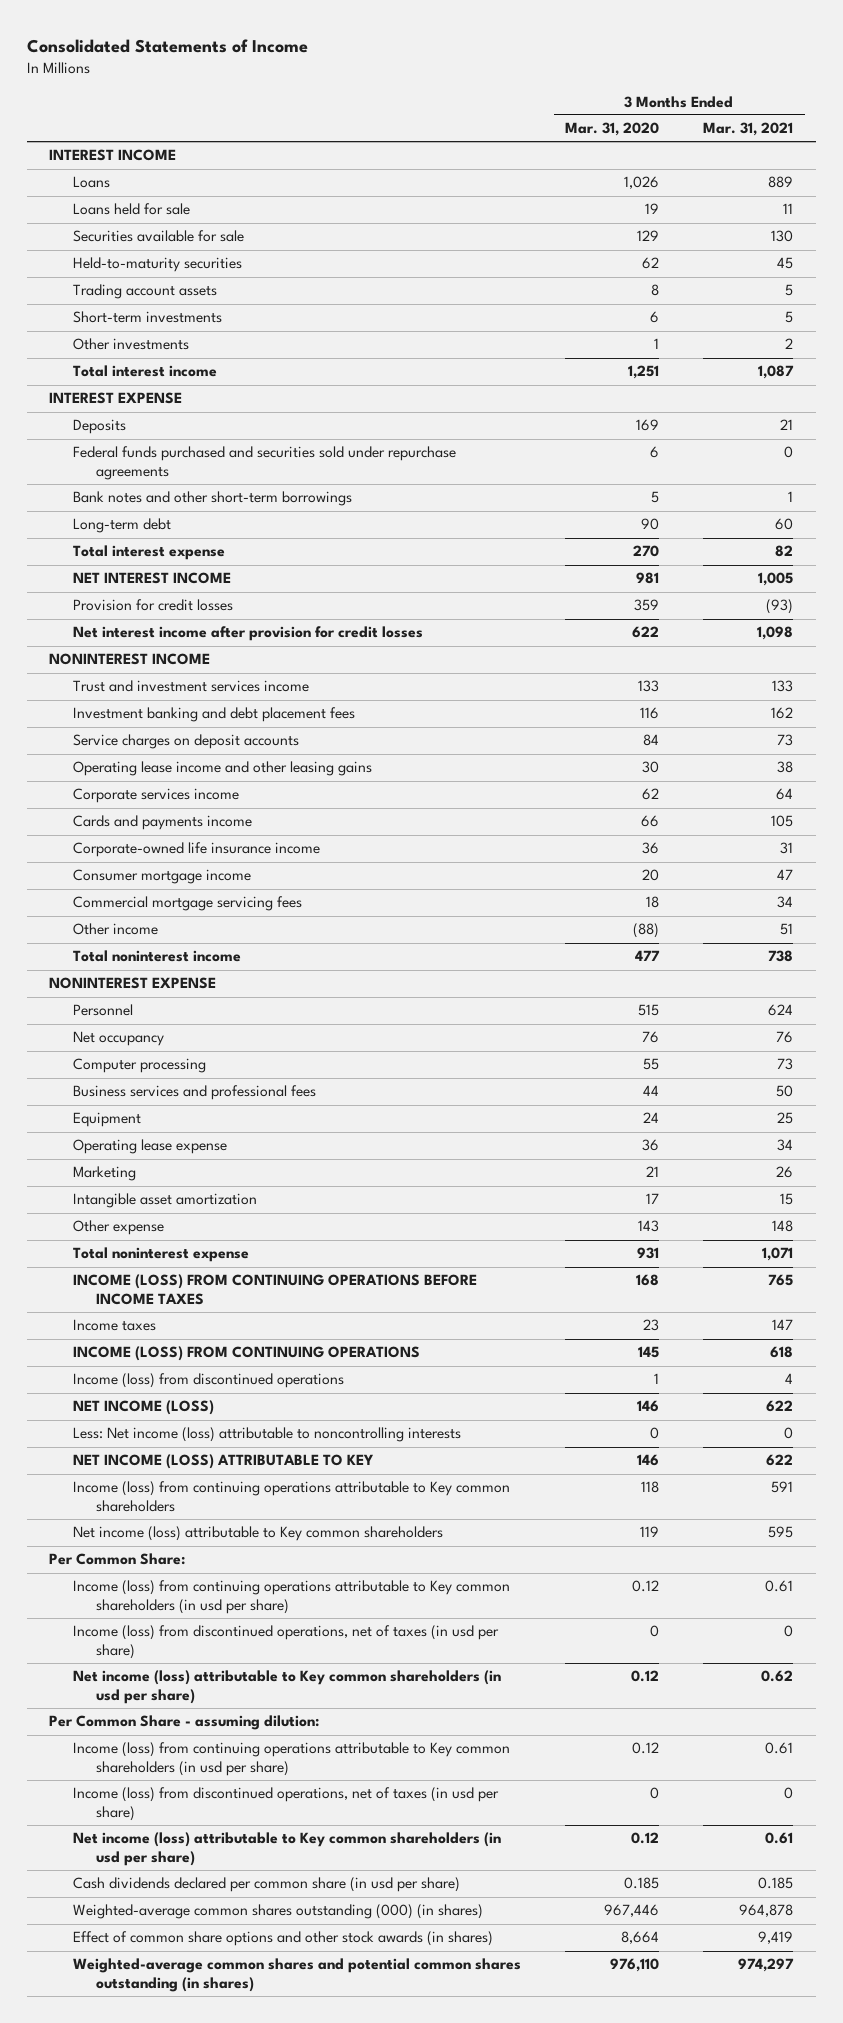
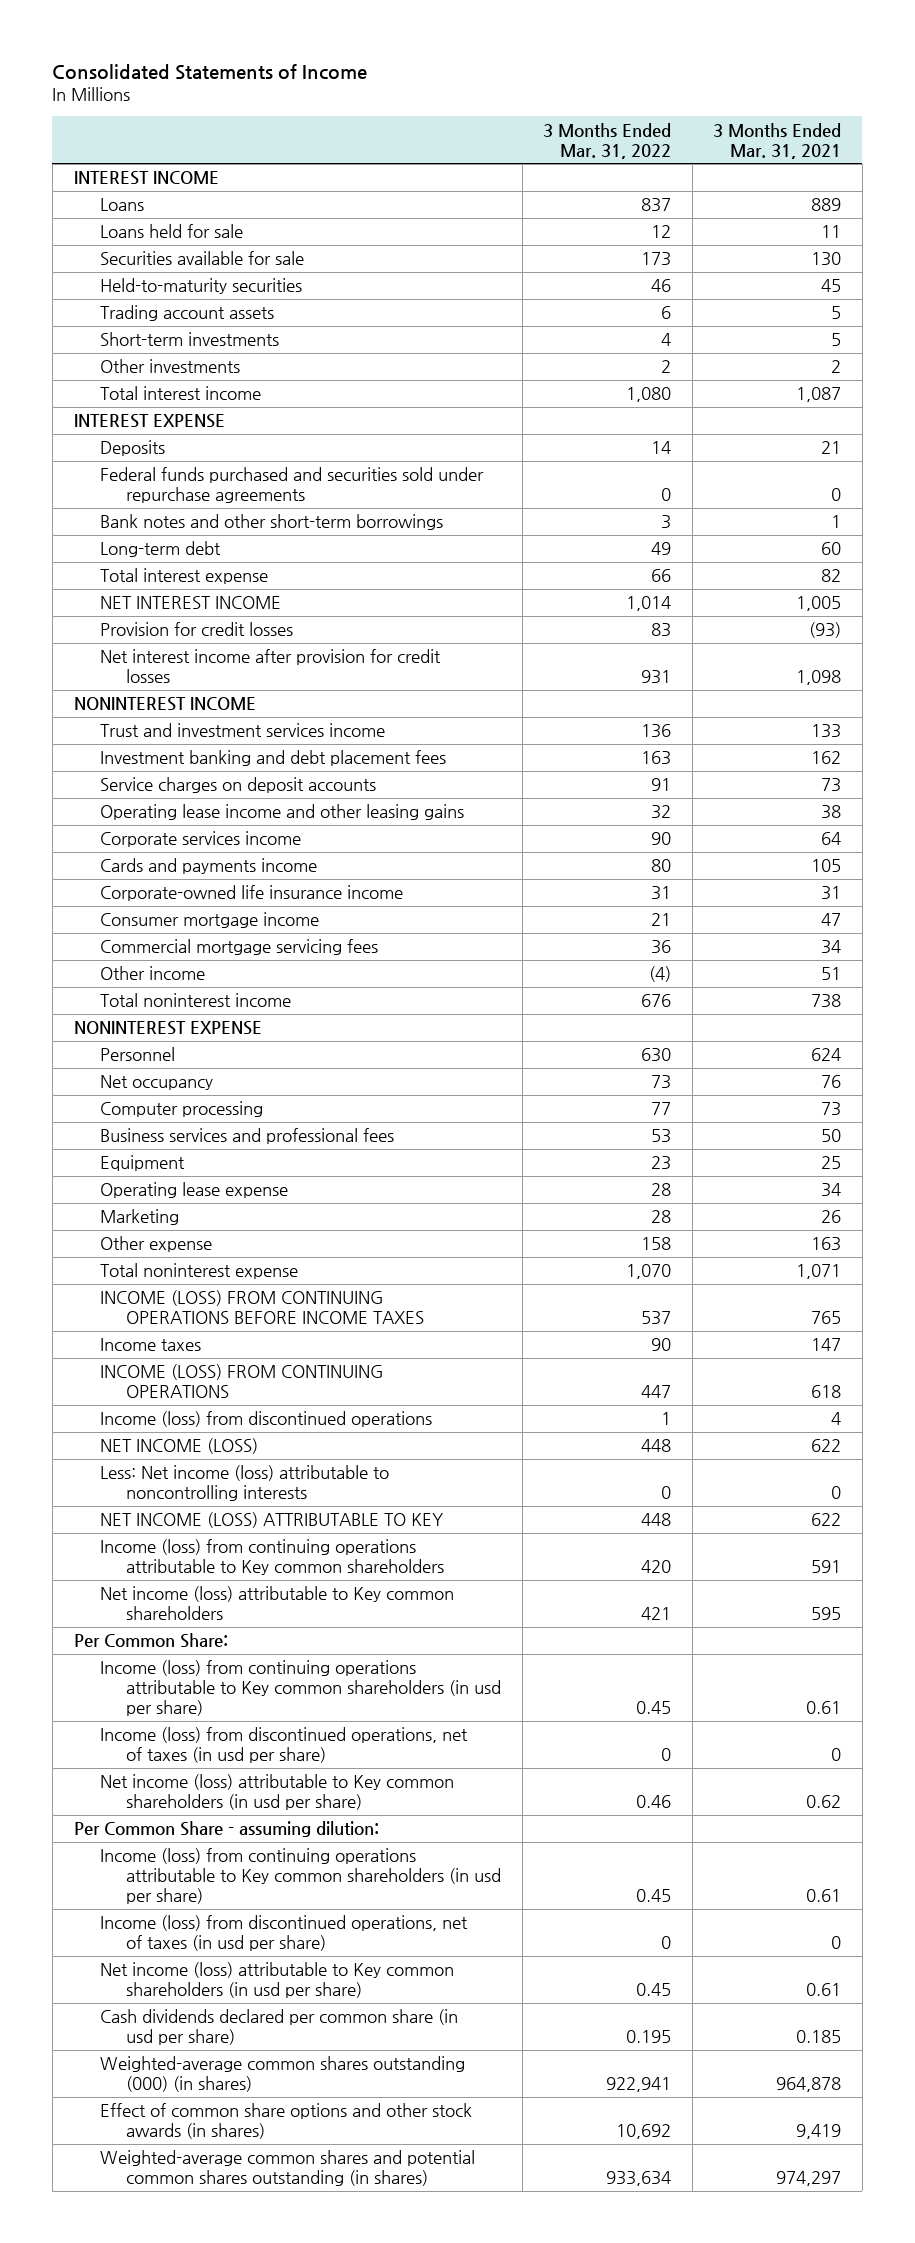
- | 3 Months Ended Mar. 31, 2020 | 3 Months Ended Mar. 31, 2021
+ | 3 Months Ended Mar. 31, 2022 | 3 Months Ended Mar. 31, 2021
- Intangible asset amortization | 17 | 15
- Other expense | 143 | 148
+ Other expense | 158 | 163

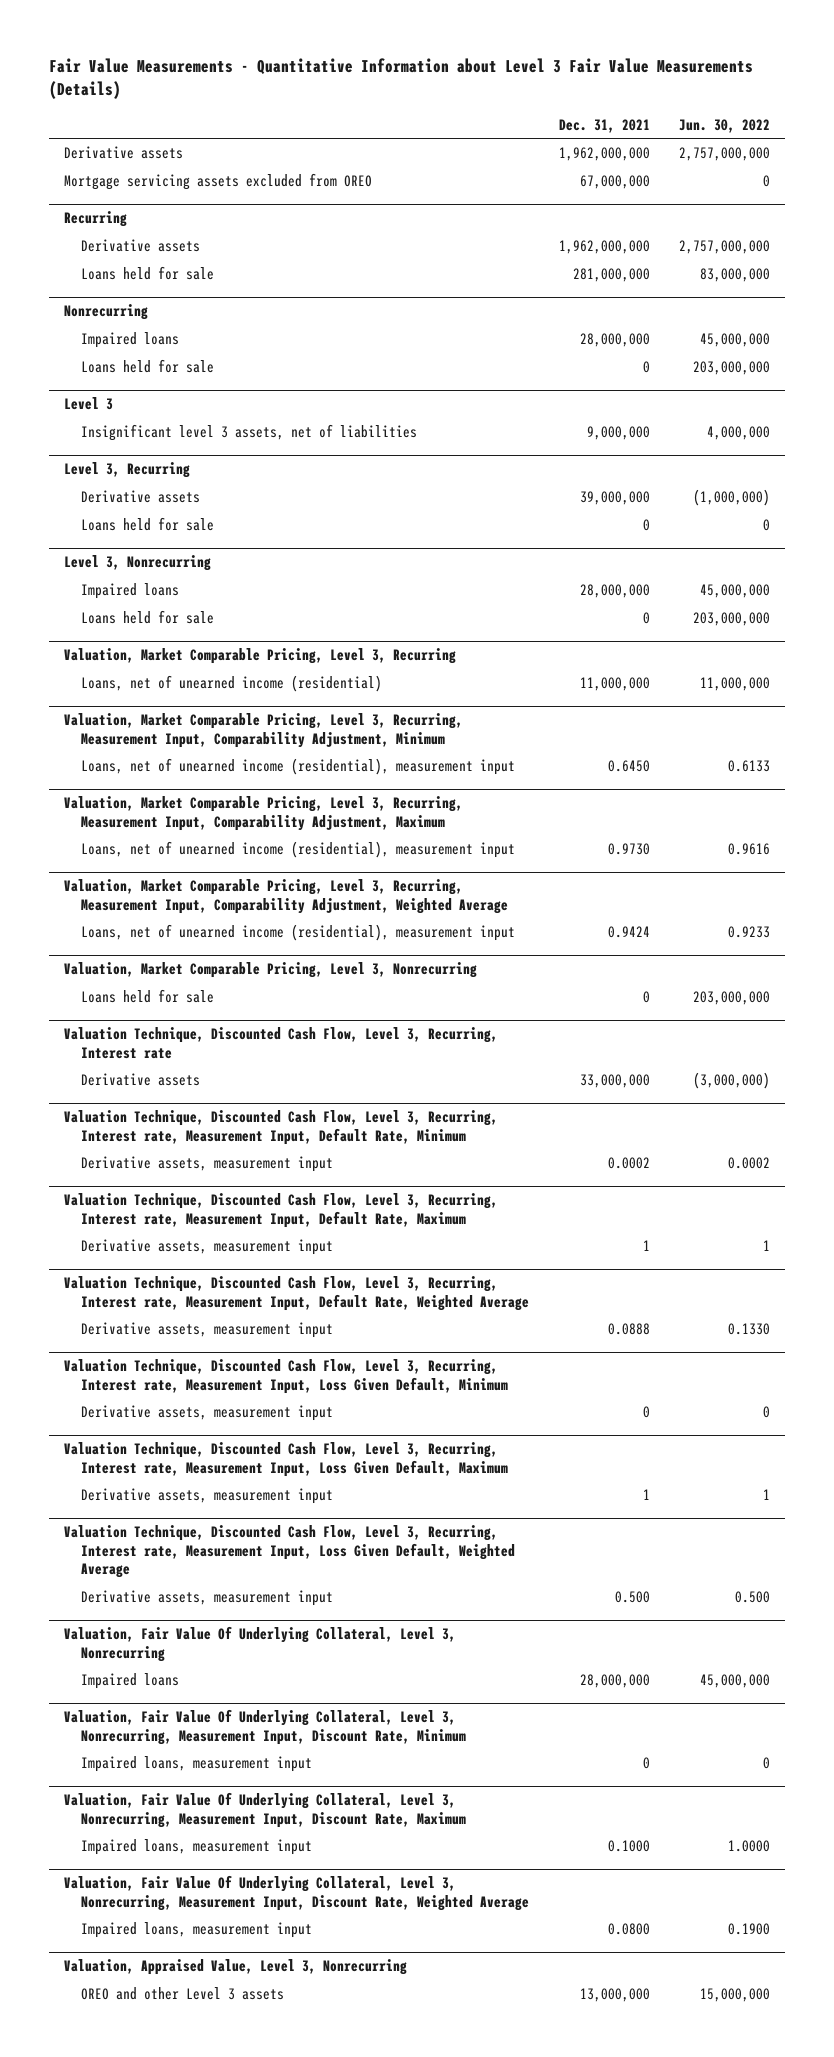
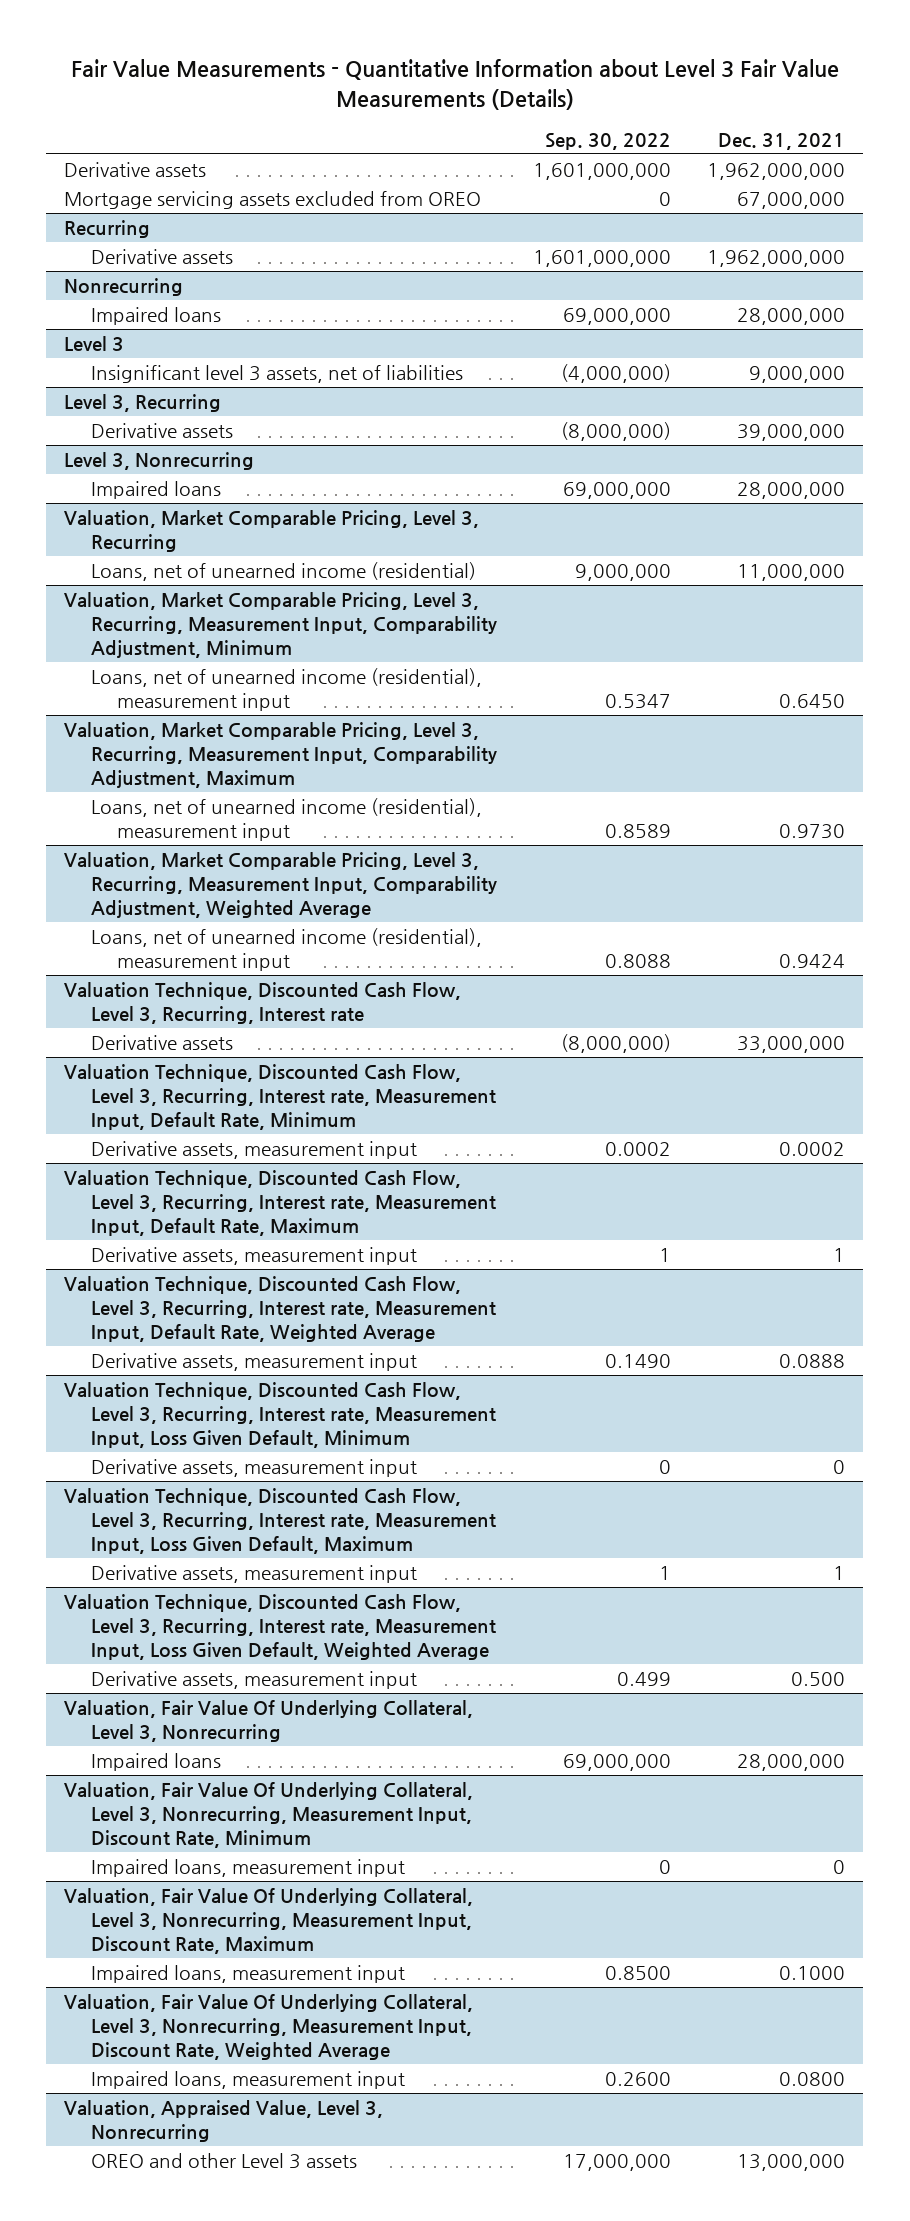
- | Dec. 31, 2021 | Jun. 30, 2022
+ | Sep. 30, 2022 | Dec. 31, 2021
@ Recurring
- Loans held for sale | 281,000,000 | 83,000,000
@ Nonrecurring
- Loans held for sale | 0 | 203,000,000
@ Level 3, Recurring
- Loans held for sale | 0 | 0
@ Level 3, Nonrecurring
- Loans held for sale | 0 | 203,000,000
- Valuation, Market Comparable Pricing, Level 3, Nonrecurring
- Loans held for sale | 0 | 203,000,000

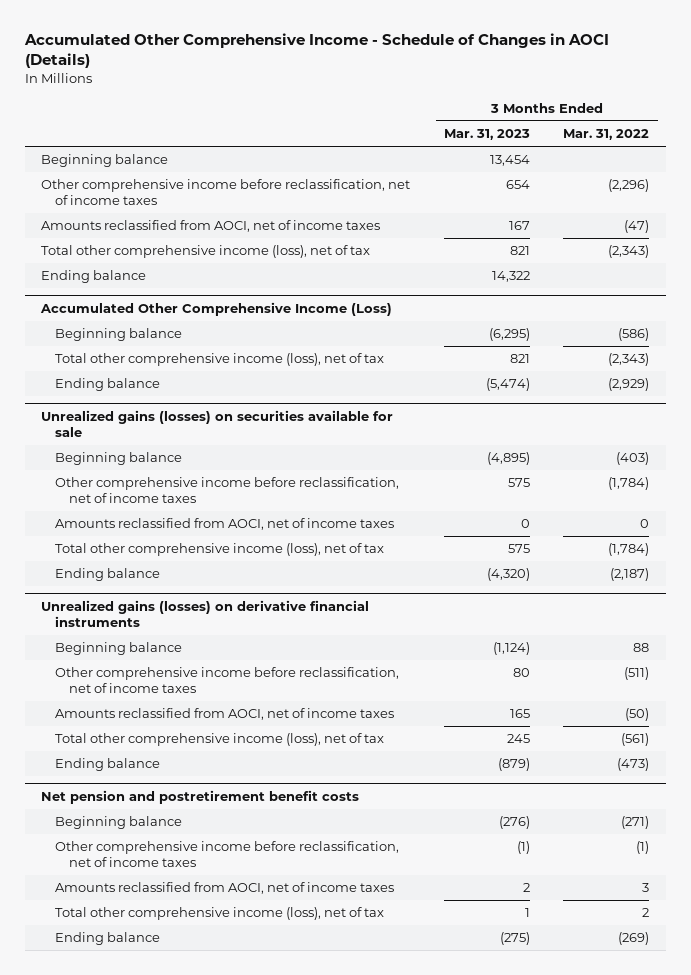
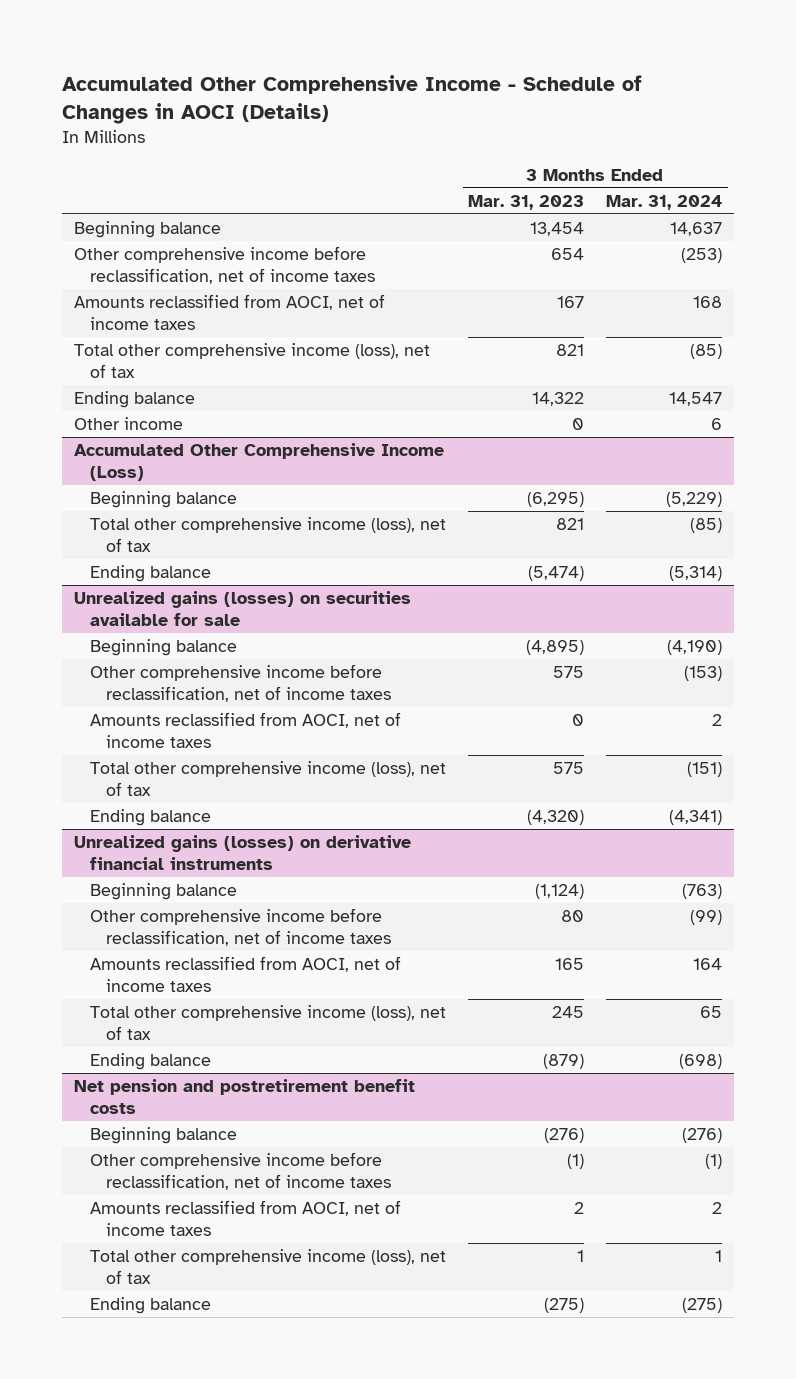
- | 3 Months Ended Mar. 31, 2023 | 3 Months Ended Mar. 31, 2022
+ | 3 Months Ended Mar. 31, 2023 | 3 Months Ended Mar. 31, 2024
+ Other income | 0 | 6

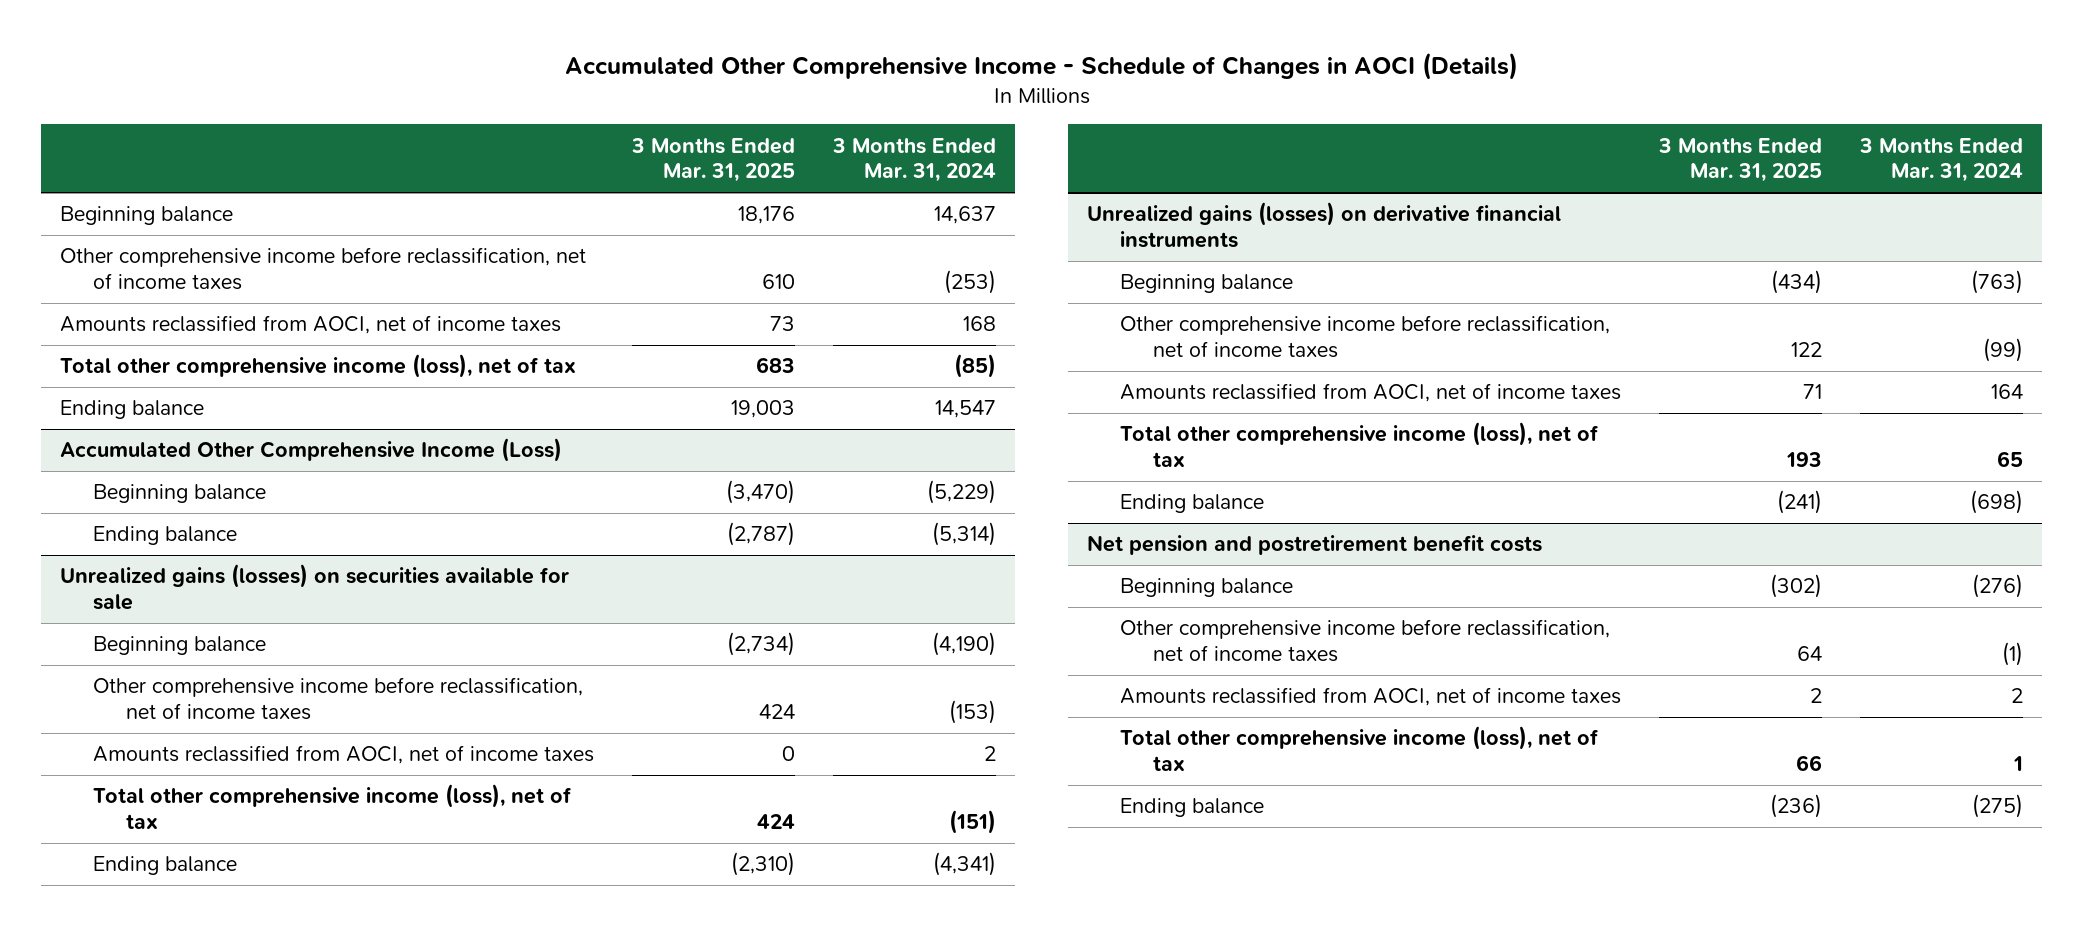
- | 3 Months Ended Mar. 31, 2023 | 3 Months Ended Mar. 31, 2024
+ | 3 Months Ended Mar. 31, 2025 | 3 Months Ended Mar. 31, 2024
- Other income | 0 | 6
@ Accumulated Other Comprehensive Income (Loss)
- Total other comprehensive income (loss), net of tax | 821 | (85)

